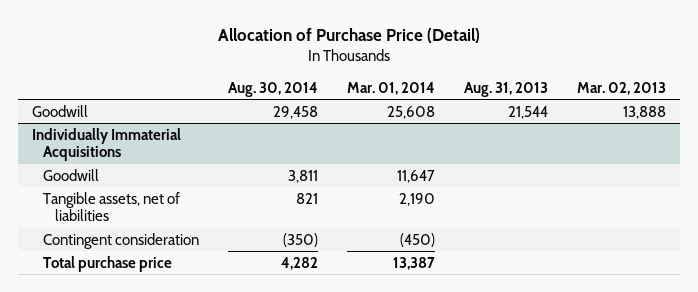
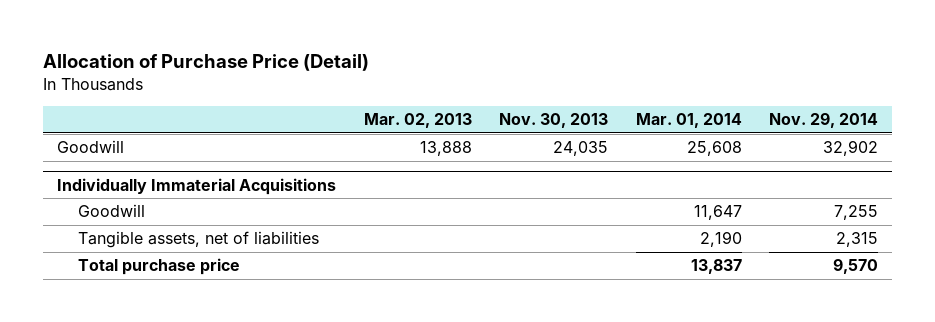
- | Aug. 30, 2014 | Mar. 01, 2014 | Aug. 31, 2013 | Mar. 02, 2013
+ | Mar. 02, 2013 | Nov. 30, 2013 | Mar. 01, 2014 | Nov. 29, 2014
@ Individually Immaterial Acquisitions
- Contingent consideration | (350) | (450) | |
- Total purchase price | 4,282 | 13,387 | |
+ Total purchase price | | | 13,837 | 9,570

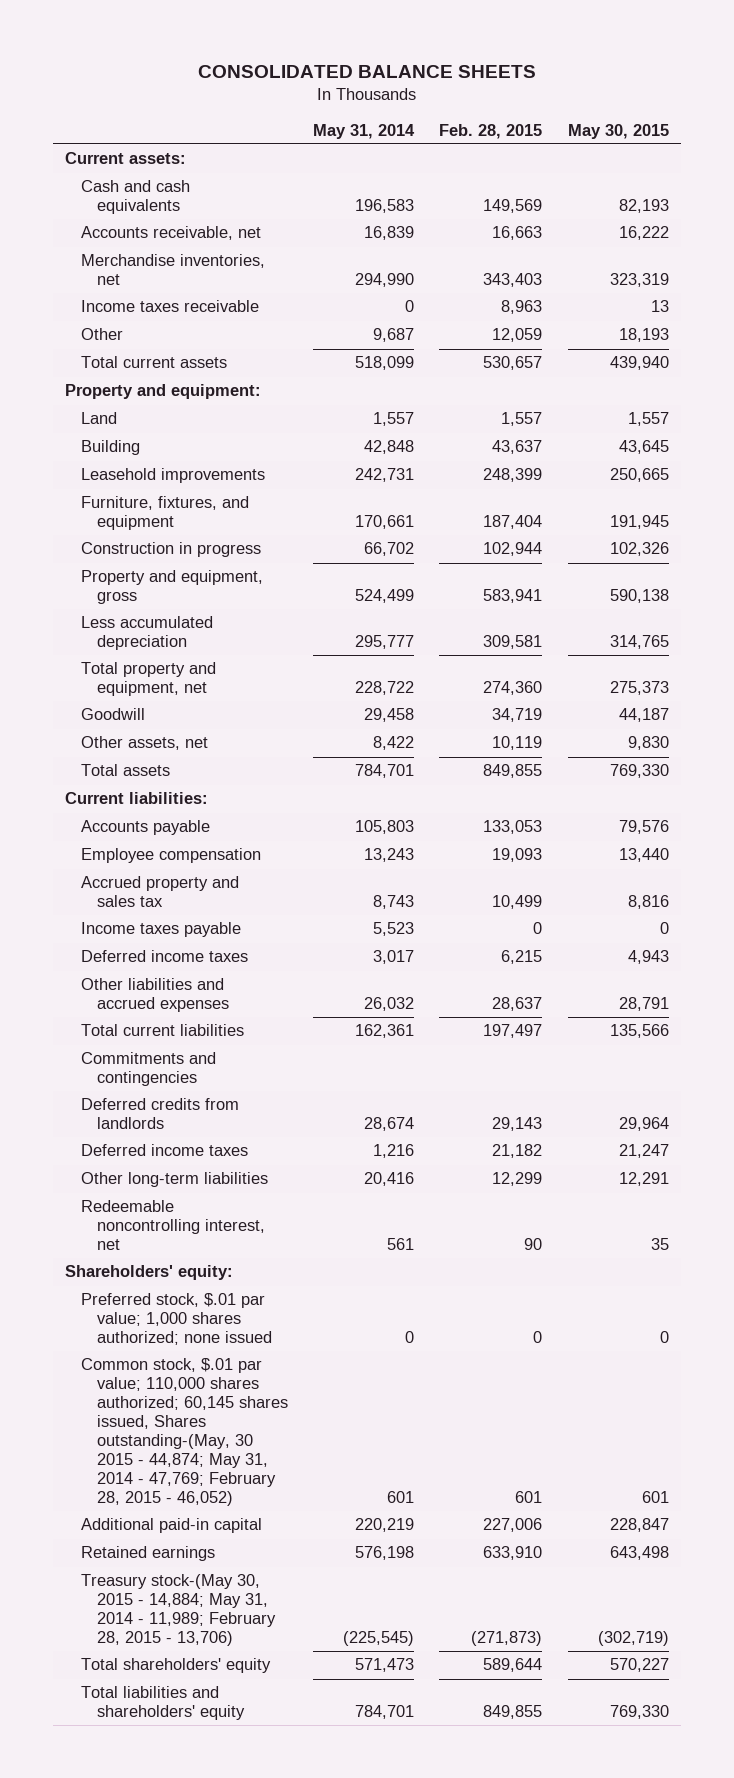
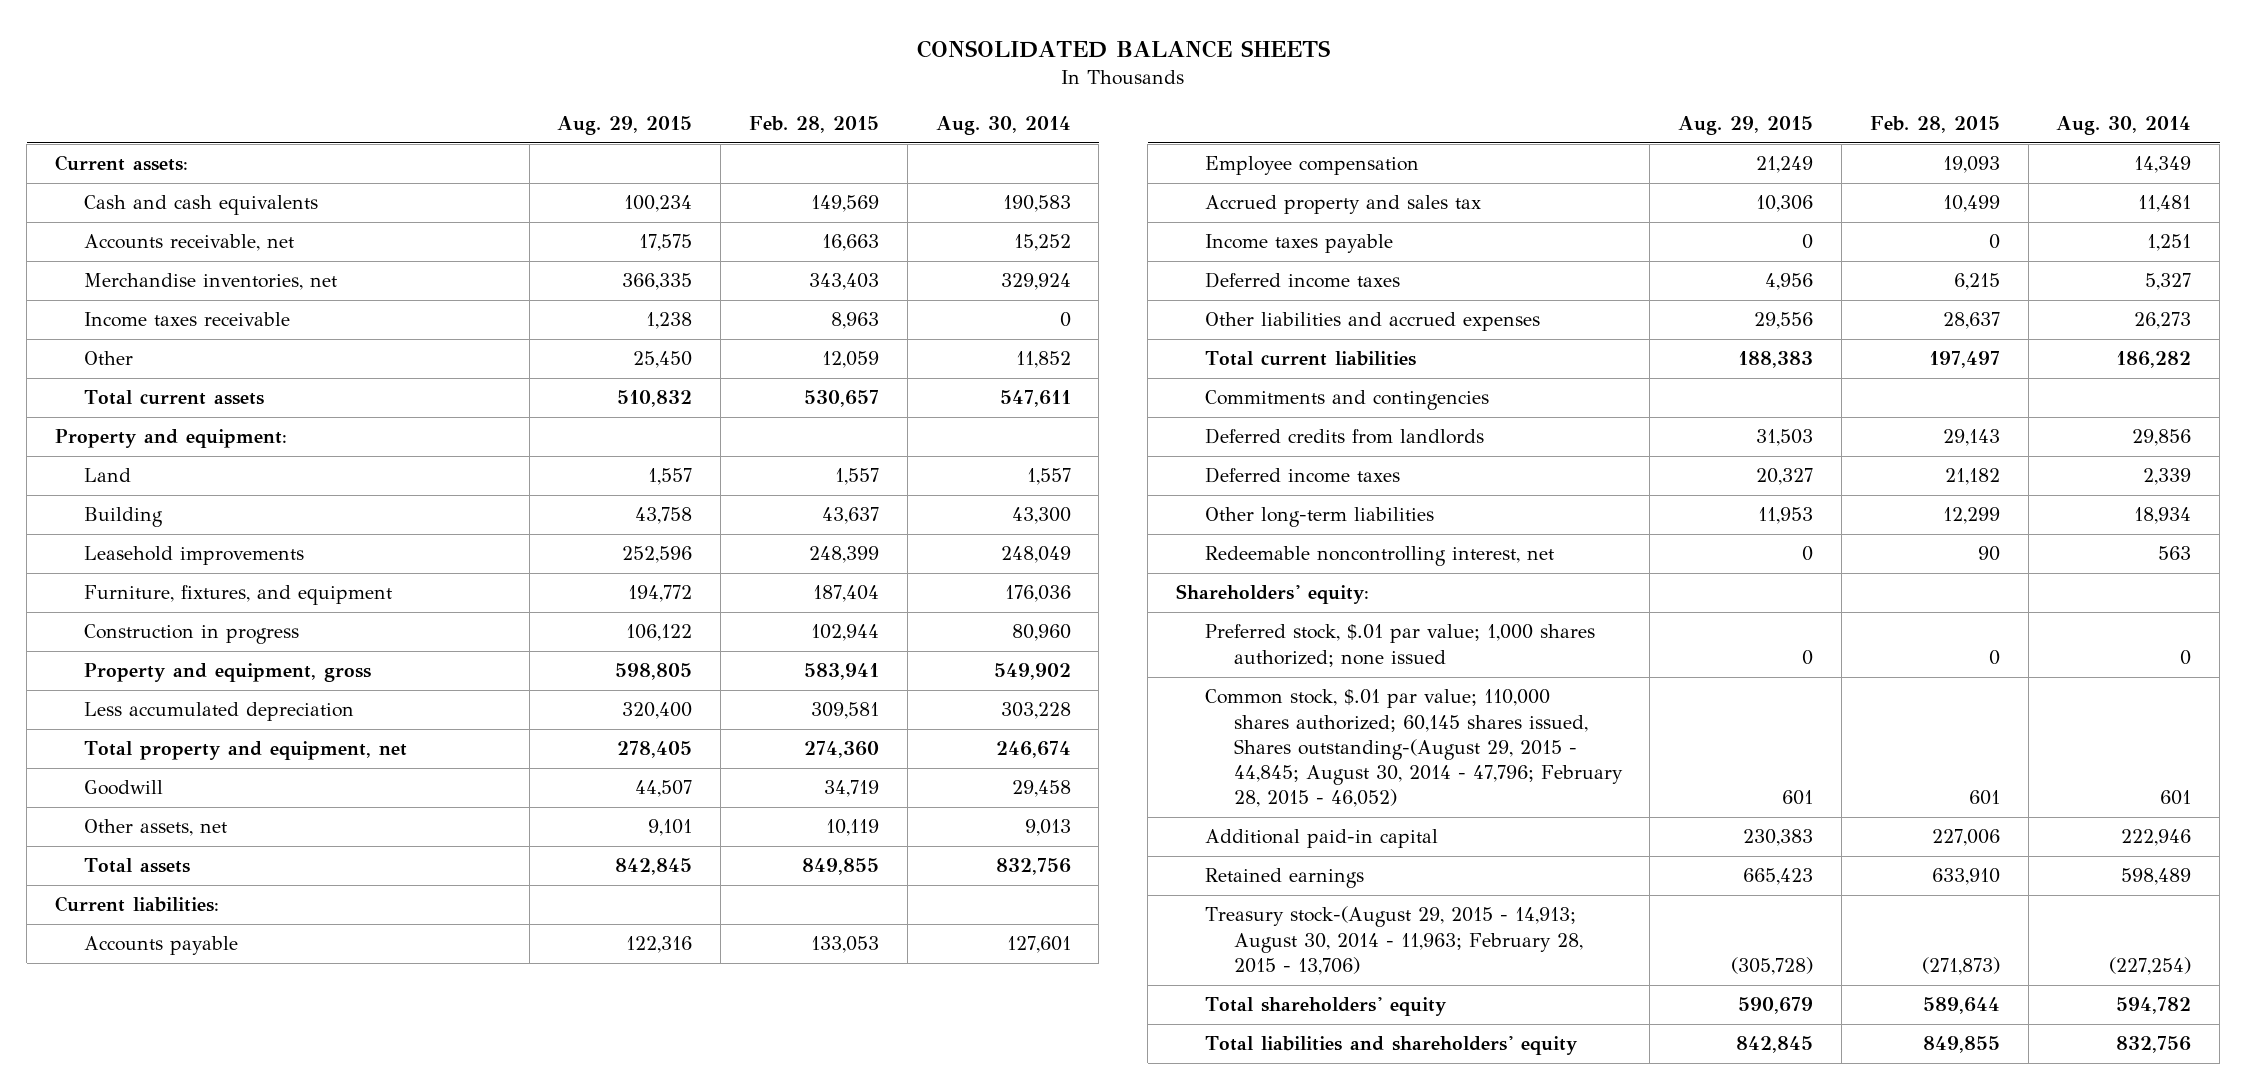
- | May 31, 2014 | Feb. 28, 2015 | May 30, 2015
+ | Aug. 29, 2015 | Feb. 28, 2015 | Aug. 30, 2014
- Common stock, $.01 par value; 110,000 shares authorized; 60,145 shares issued, Shares outstanding-(May, 30 2015 - 44,874; May 31, 2014 - 47,769; February 28, 2015 - 46,052) | 601 | 601 | 601
+ Common stock, $.01 par value; 110,000 shares authorized; 60,145 shares issued, Shares outstanding-(August 29, 2015 - 44,845; August 30, 2014 - 47,796; February 28, 2015 - 46,052) | 601 | 601 | 601
- Treasury stock-(May 30, 2015 - 14,884; May 31, 2014 - 11,989; February 28, 2015 - 13,706) | (225,545) | (271,873) | (302,719)
+ Treasury stock-(August 29, 2015 - 14,913; August 30, 2014 - 11,963; February 28, 2015 - 13,706) | (305,728) | (271,873) | (227,254)

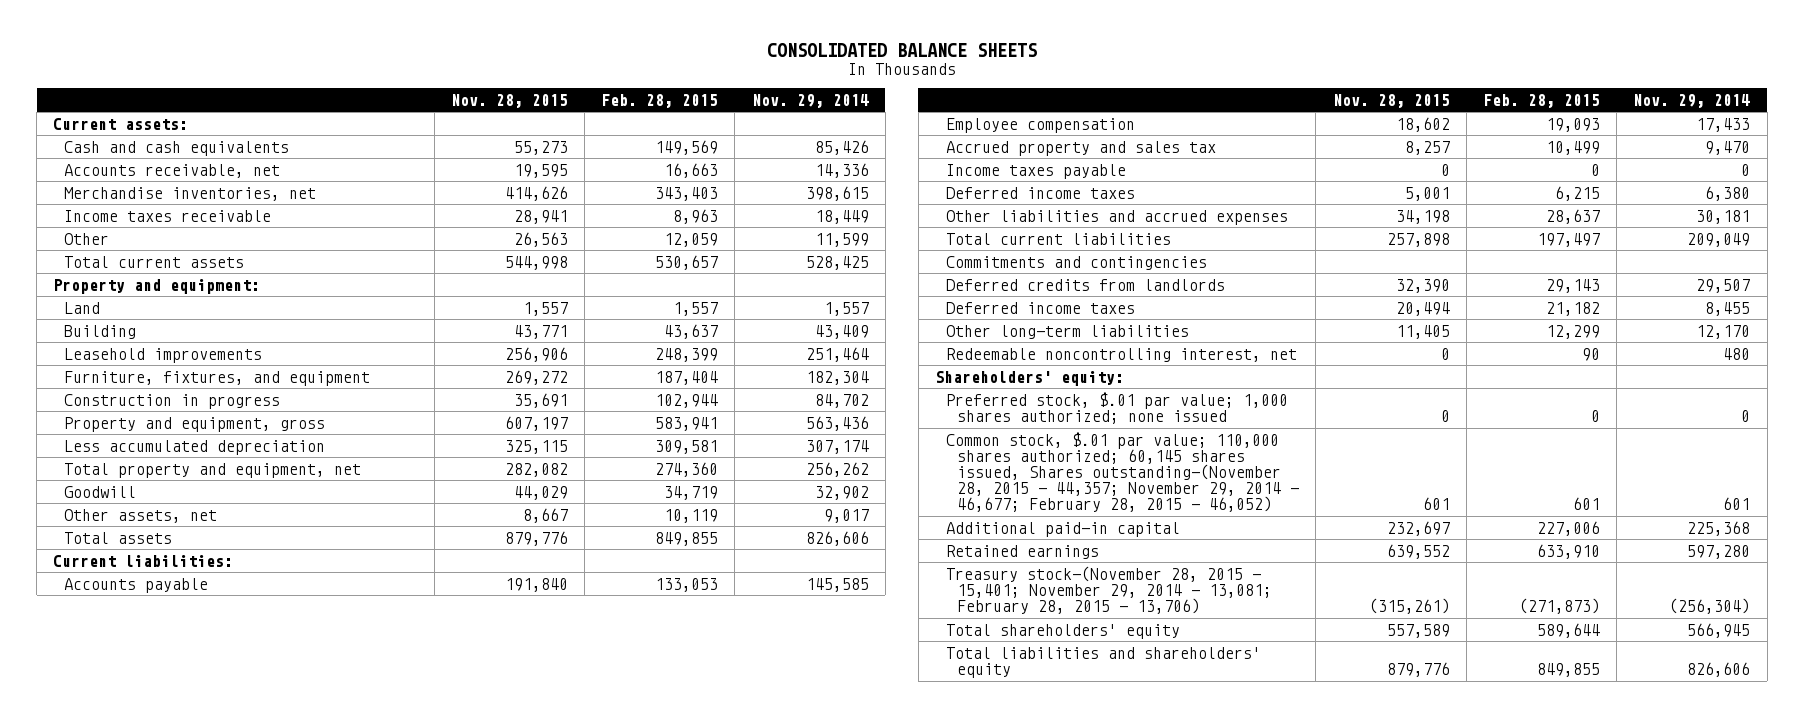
- | Aug. 29, 2015 | Feb. 28, 2015 | Aug. 30, 2014
+ | Nov. 28, 2015 | Feb. 28, 2015 | Nov. 29, 2014
- Common stock, $.01 par value; 110,000 shares authorized; 60,145 shares issued, Shares outstanding-(August 29, 2015 - 44,845; August 30, 2014 - 47,796; February 28, 2015 - 46,052) | 601 | 601 | 601
+ Common stock, $.01 par value; 110,000 shares authorized; 60,145 shares issued, Shares outstanding-(November 28, 2015 - 44,357; November 29, 2014 - 46,677; February 28, 2015 - 46,052) | 601 | 601 | 601
- Treasury stock-(August 29, 2015 - 14,913; August 30, 2014 - 11,963; February 28, 2015 - 13,706) | (305,728) | (271,873) | (227,254)
+ Treasury stock-(November 28, 2015 - 15,401; November 29, 2014 - 13,081; February 28, 2015 - 13,706) | (315,261) | (271,873) | (256,304)

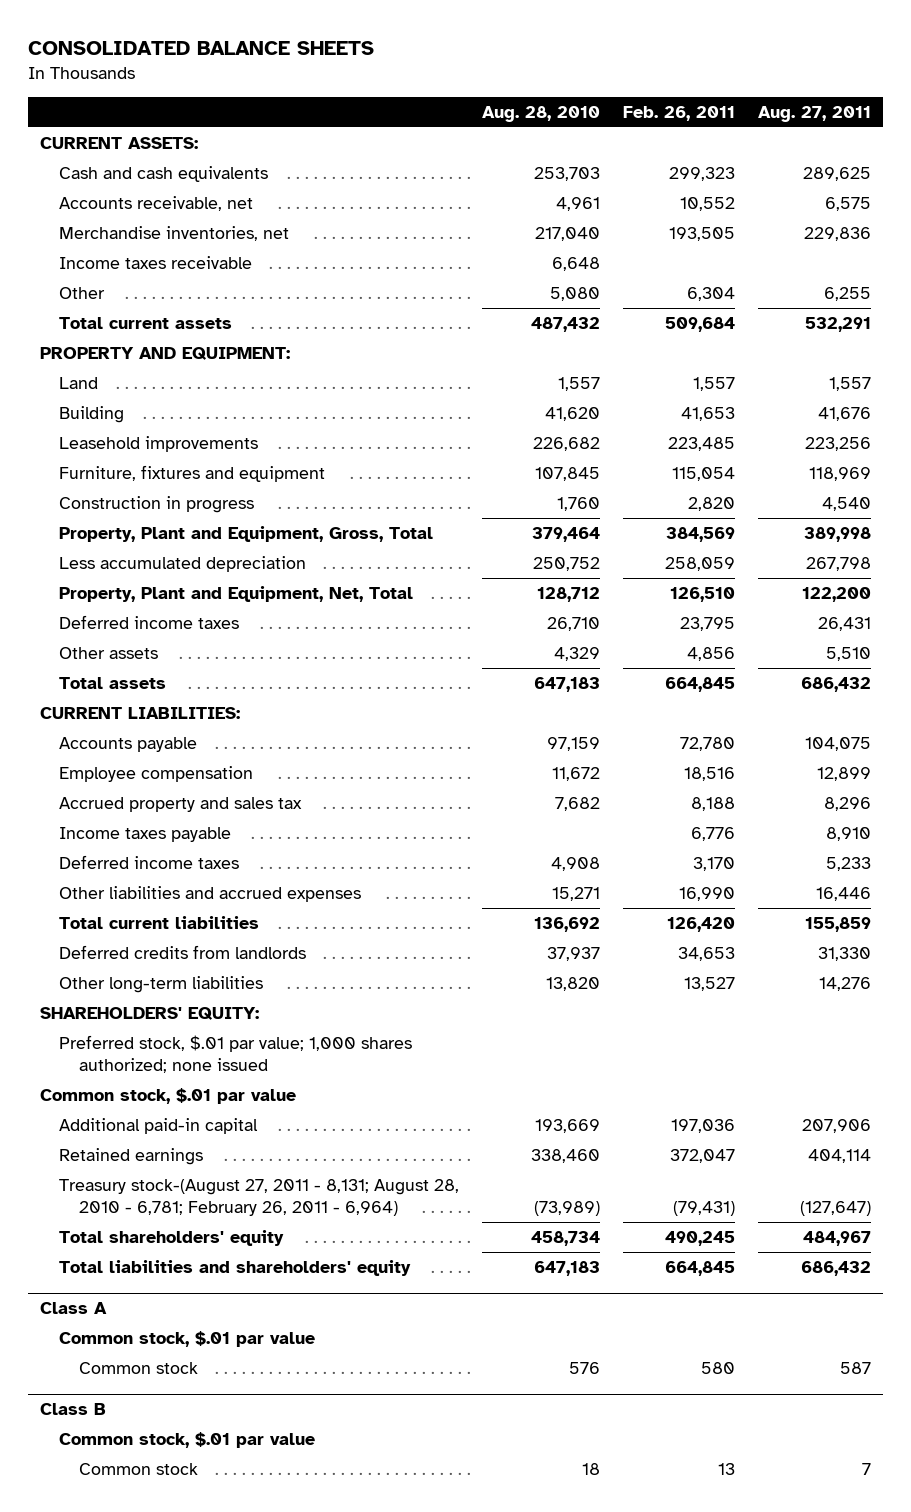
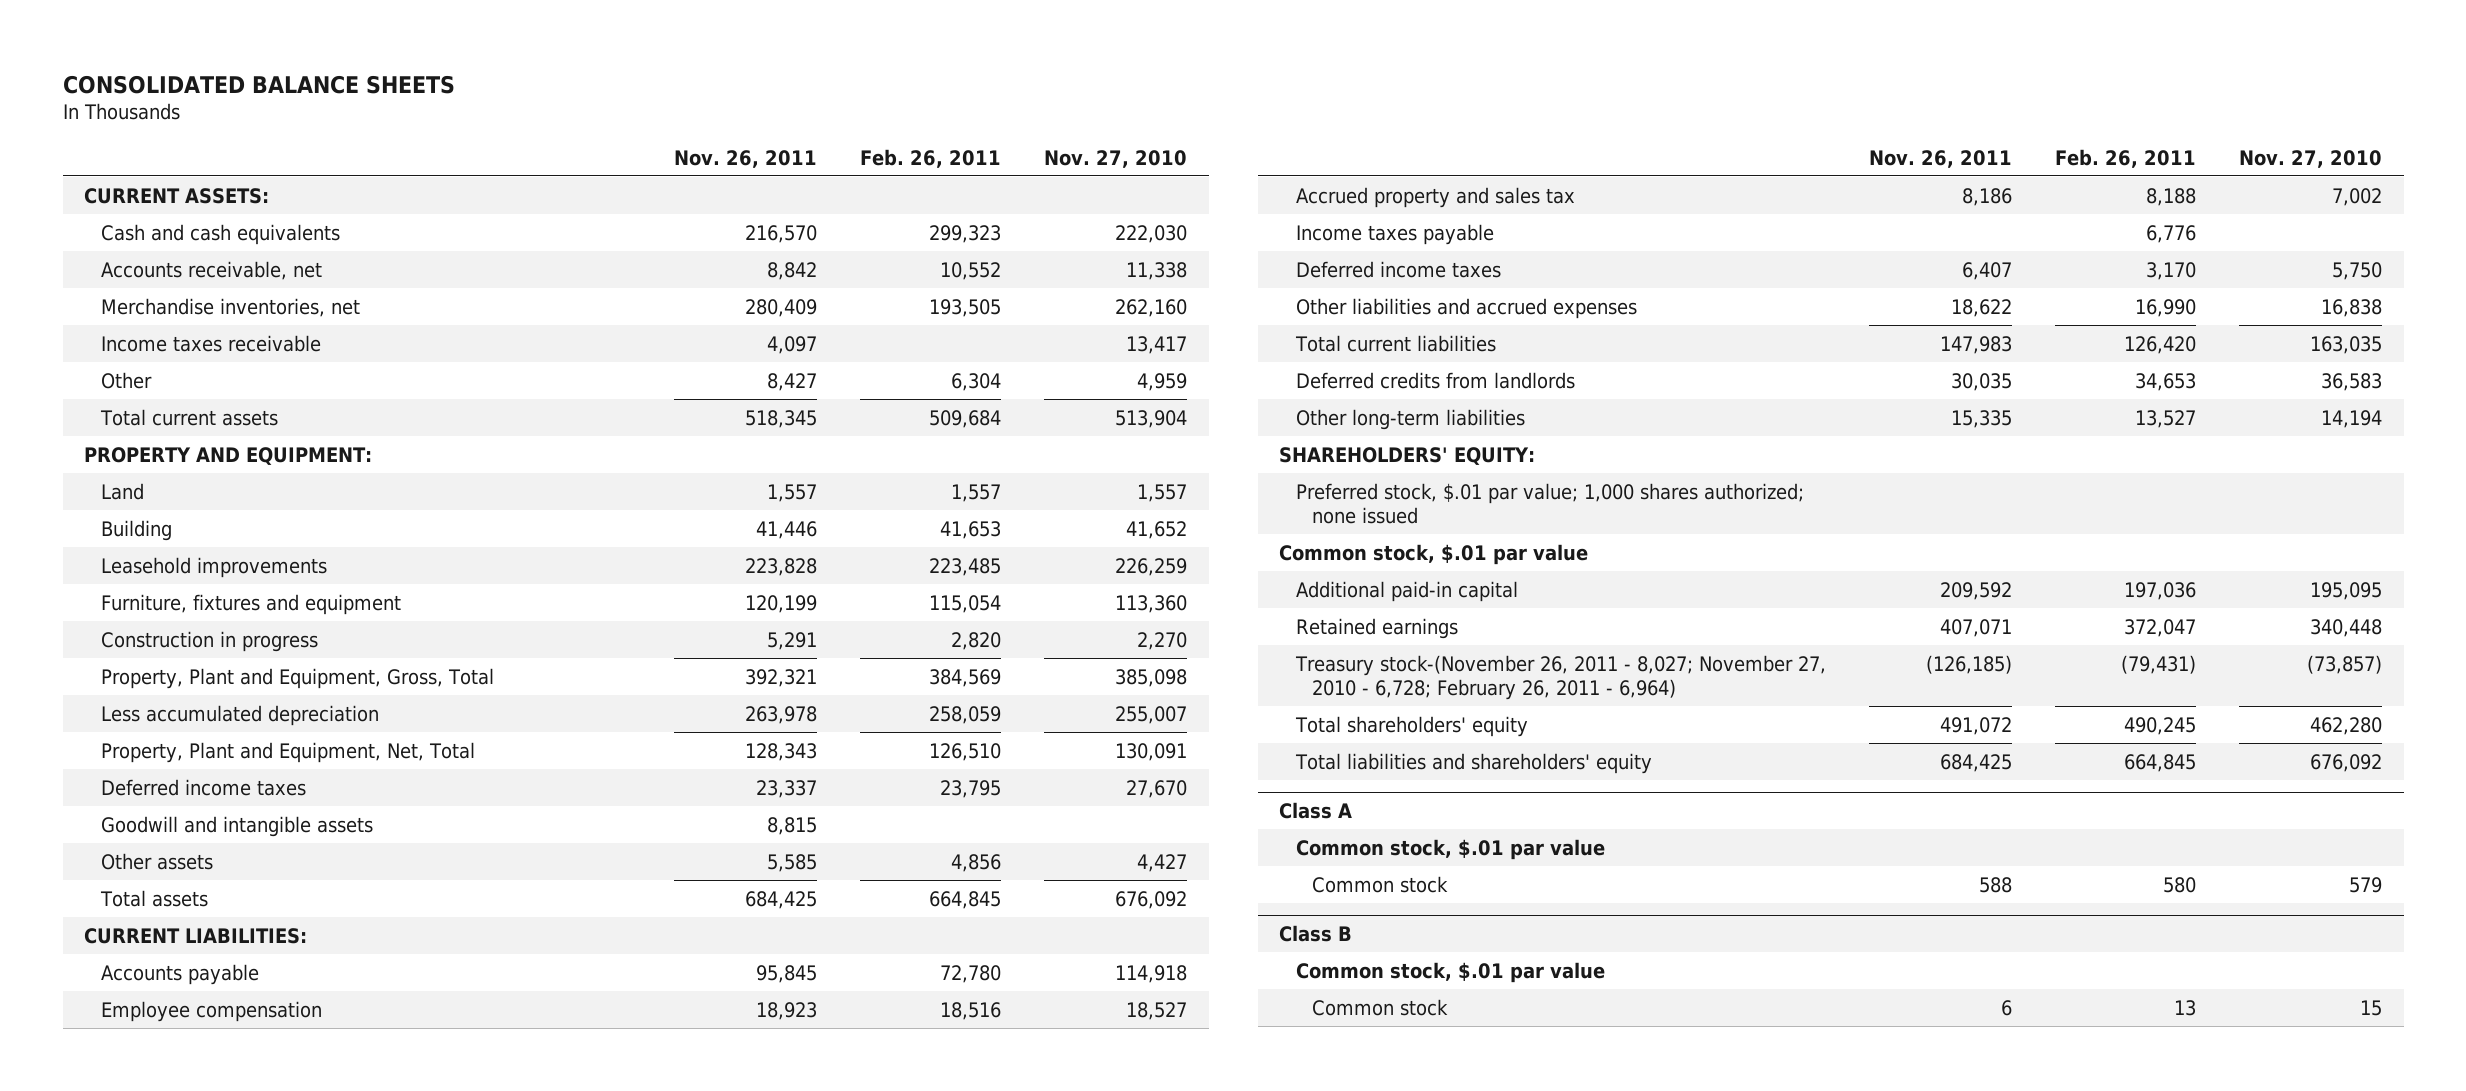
- | Aug. 28, 2010 | Feb. 26, 2011 | Aug. 27, 2011
+ | Nov. 26, 2011 | Feb. 26, 2011 | Nov. 27, 2010
+ Goodwill and intangible assets | 8,815 | |
- Treasury stock-(August 27, 2011 - 8,131; August 28, 2010 - 6,781; February 26, 2011 - 6,964) | (73,989) | (79,431) | (127,647)
+ Treasury stock-(November 26, 2011 - 8,027; November 27, 2010 - 6,728; February 26, 2011 - 6,964) | (126,185) | (79,431) | (73,857)

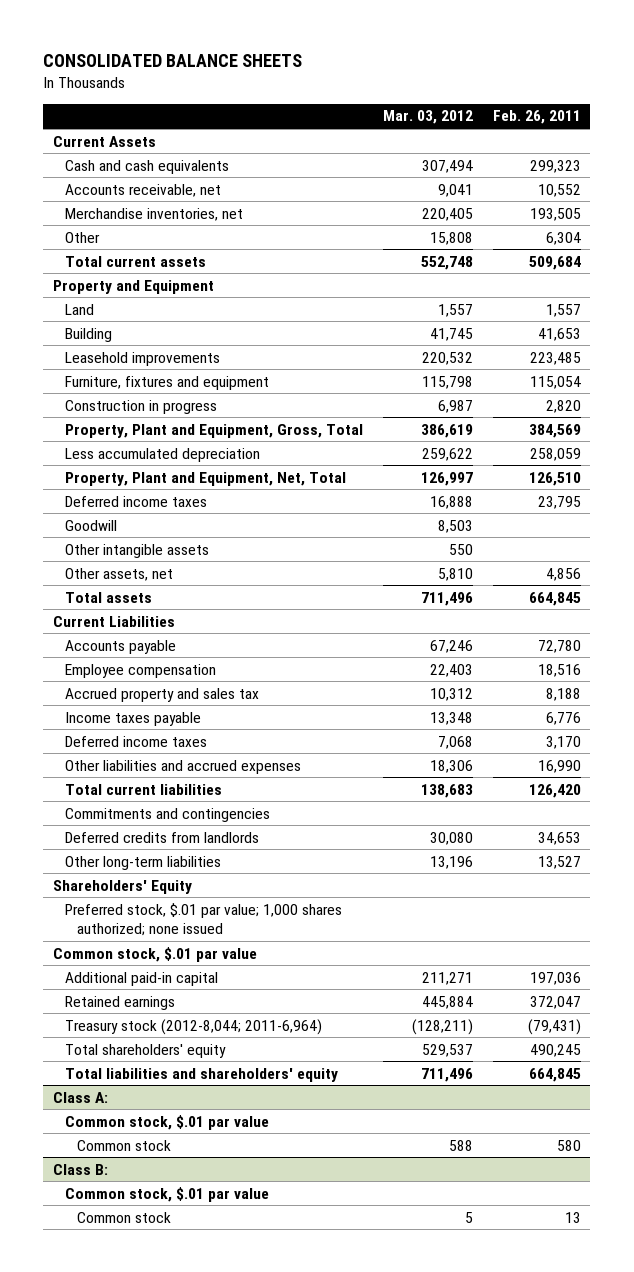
- | Nov. 26, 2011 | Feb. 26, 2011 | Nov. 27, 2010
+ | Mar. 03, 2012 | Feb. 26, 2011
- CURRENT ASSETS:
+ Current Assets
- Income taxes receivable | 4,097 | | 13,417
- PROPERTY AND EQUIPMENT:
+ Property and Equipment
- Goodwill and intangible assets | 8,815 | |
- Other assets | 5,585 | 4,856 | 4,427
+ Goodwill | 8,503 |
+ Other intangible assets | 550 |
+ Other assets, net | 5,810 | 4,856
- CURRENT LIABILITIES:
+ Current Liabilities
+ Commitments and contingencies
- SHAREHOLDERS' EQUITY:
+ Shareholders' Equity
- Treasury stock-(November 26, 2011 - 8,027; November 27, 2010 - 6,728; February 26, 2011 - 6,964) | (126,185) | (79,431) | (73,857)
+ Treasury stock (2012-8,044; 2011-6,964) | (128,211) | (79,431)
- Class A
+ Class A:
- Class B
+ Class B:

